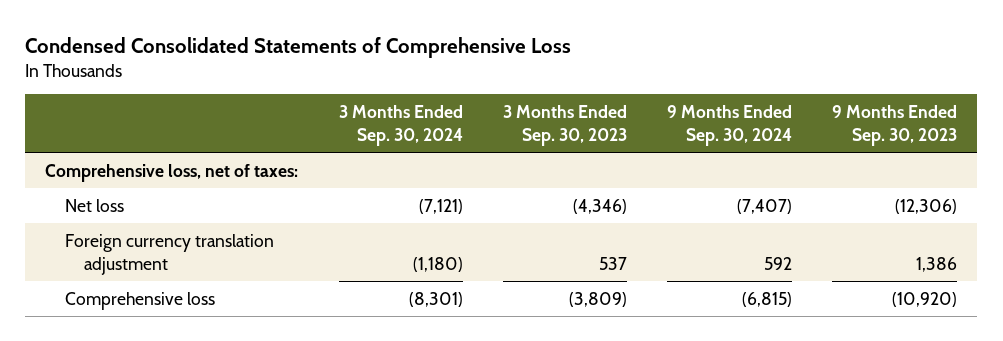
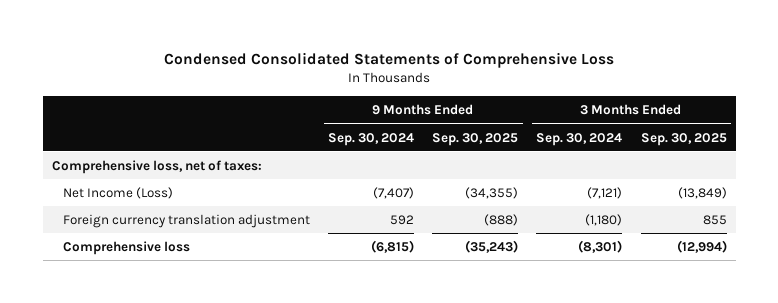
- | 3 Months Ended Sep. 30, 2024 | 3 Months Ended Sep. 30, 2023 | 9 Months Ended Sep. 30, 2024 | 9 Months Ended Sep. 30, 2023
+ | 9 Months Ended Sep. 30, 2024 | 9 Months Ended Sep. 30, 2025 | 3 Months Ended Sep. 30, 2024 | 3 Months Ended Sep. 30, 2025
- Net loss | (7,121) | (4,346) | (7,407) | (12,306)
+ Net Income (Loss) | (7,407) | (34,355) | (7,121) | (13,849)

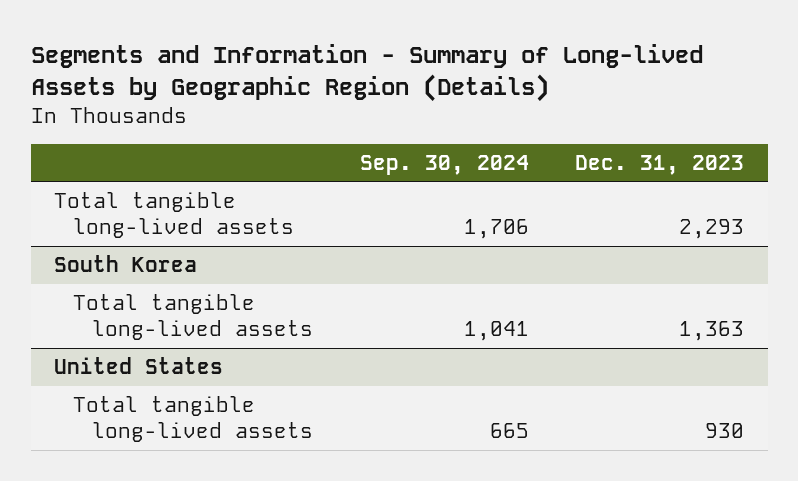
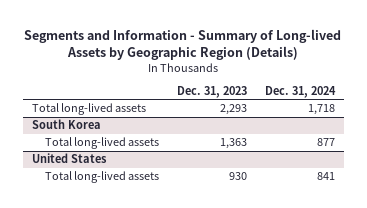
- | Sep. 30, 2024 | Dec. 31, 2023
+ | Dec. 31, 2023 | Dec. 31, 2024
- Total tangible long-lived assets | 1,706 | 2,293
+ Total long-lived assets | 2,293 | 1,718
@ South Korea
- Total tangible long-lived assets | 1,041 | 1,363
+ Total long-lived assets | 1,363 | 877
@ United States
- Total tangible long-lived assets | 665 | 930
+ Total long-lived assets | 930 | 841

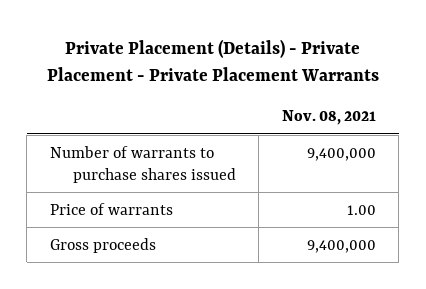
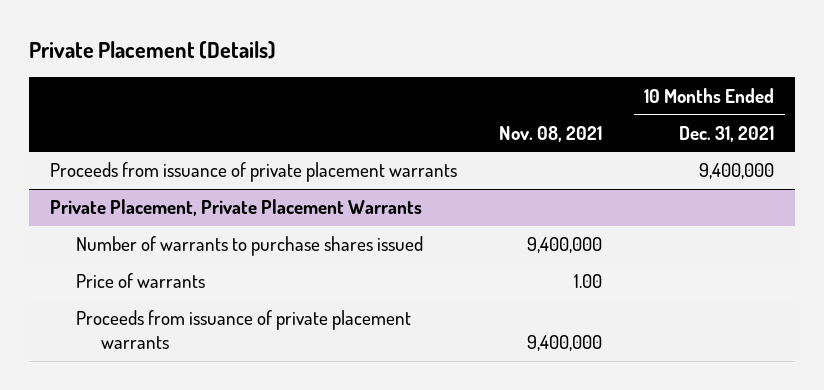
- Private Placement (Details) - Private Placement - Private Placement Warrants
+ Private Placement (Details)
- | Nov. 08, 2021
+ | Nov. 08, 2021 | 10 Months Ended Dec. 31, 2021
+ Proceeds from issuance of private placement warrants | | 9,400,000
+ Private Placement, Private Placement Warrants
- Gross proceeds | 9,400,000
+ Proceeds from issuance of private placement warrants | 9,400,000 |

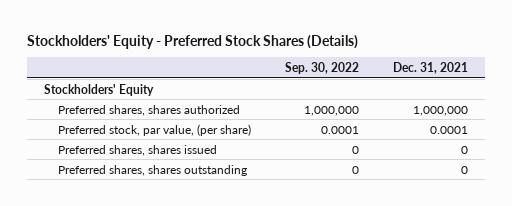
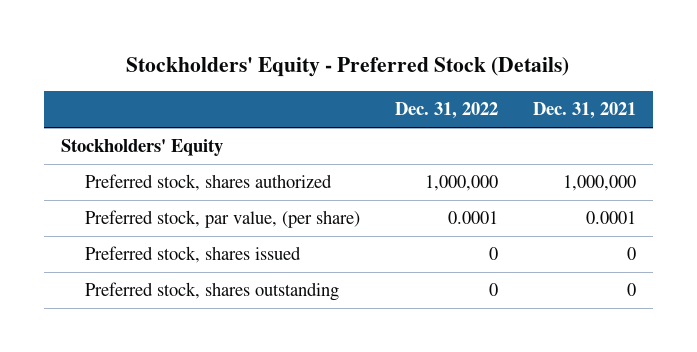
- Stockholders' Equity - Preferred Stock Shares (Details)
+ Stockholders' Equity - Preferred Stock (Details)
- | Sep. 30, 2022 | Dec. 31, 2021
+ | Dec. 31, 2022 | Dec. 31, 2021
- Preferred shares, shares authorized | 1,000,000 | 1,000,000
+ Preferred stock, shares authorized | 1,000,000 | 1,000,000
- Preferred shares, shares issued | 0 | 0
- Preferred shares, shares outstanding | 0 | 0
+ Preferred stock, shares issued | 0 | 0
+ Preferred stock, shares outstanding | 0 | 0

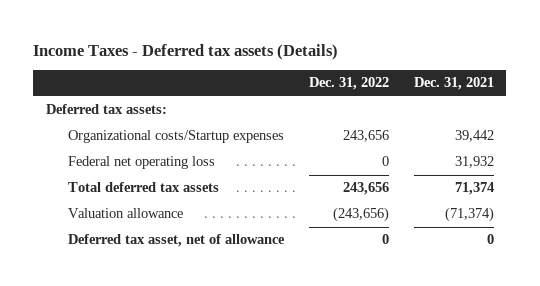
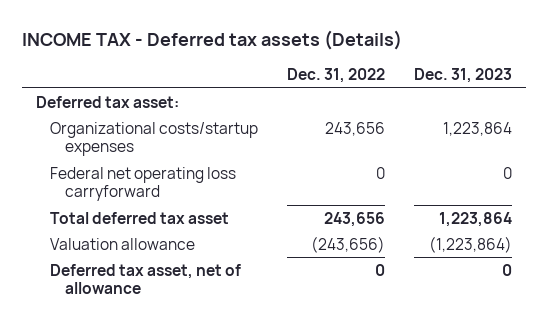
- Income Taxes - Deferred tax assets (Details)
+ INCOME TAX - Deferred tax assets (Details)
- | Dec. 31, 2022 | Dec. 31, 2021
+ | Dec. 31, 2022 | Dec. 31, 2023
- Deferred tax assets:
- Organizational costs/Startup expenses | 243,656 | 39,442
- Federal net operating loss | 0 | 31,932
- Total deferred tax assets | 243,656 | 71,374
+ Deferred tax asset:
+ Organizational costs/startup expenses | 243,656 | 1,223,864
+ Federal net operating loss carryforward | 0 | 0
+ Total deferred tax asset | 243,656 | 1,223,864

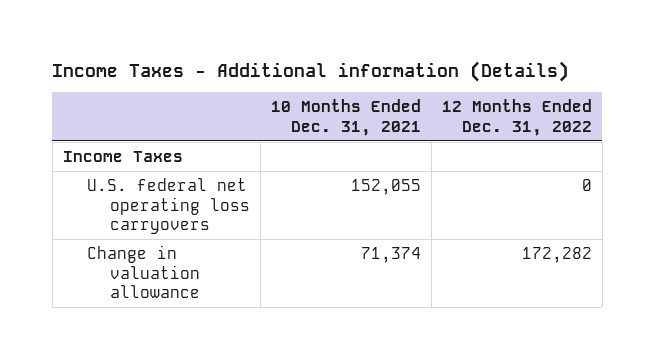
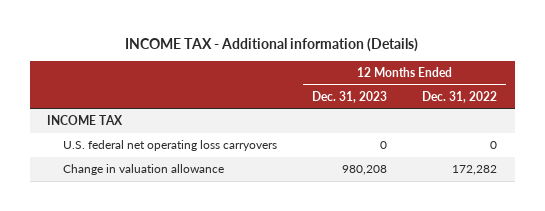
- Income Taxes - Additional information (Details)
+ INCOME TAX - Additional information (Details)
- | 10 Months Ended Dec. 31, 2021 | 12 Months Ended Dec. 31, 2022
+ | 12 Months Ended Dec. 31, 2023 | 12 Months Ended Dec. 31, 2022
- Income Taxes
+ INCOME TAX

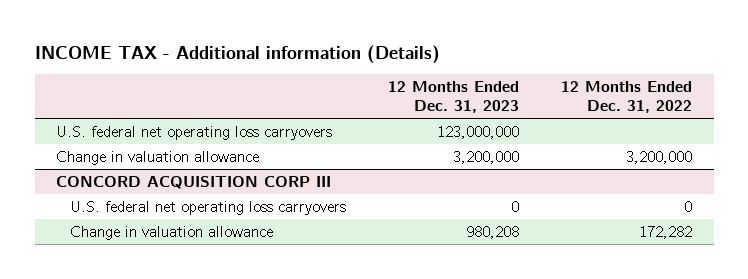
- INCOME TAX
+ U.S. federal net operating loss carryovers | 123,000,000 |
+ Change in valuation allowance | 3,200,000 | 3,200,000
+ CONCORD ACQUISITION CORP III

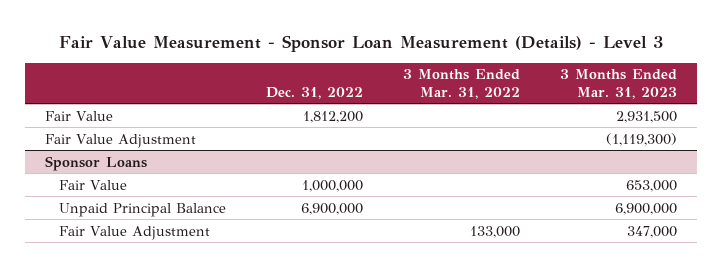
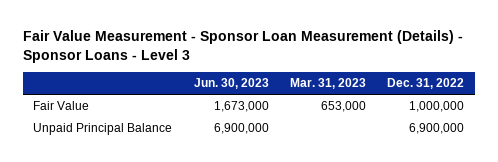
- Fair Value Measurement - Sponsor Loan Measurement (Details) - Level 3
+ Fair Value Measurement - Sponsor Loan Measurement (Details) - Sponsor Loans - Level 3
- | Dec. 31, 2022 | 3 Months Ended Mar. 31, 2022 | 3 Months Ended Mar. 31, 2023
+ | Jun. 30, 2023 | Mar. 31, 2023 | Dec. 31, 2022
- Fair Value | 1,812,200 | | 2,931,500
- Fair Value Adjustment | | | (1,119,300)
- Sponsor Loans
- Fair Value Adjustment | | 133,000 | 347,000

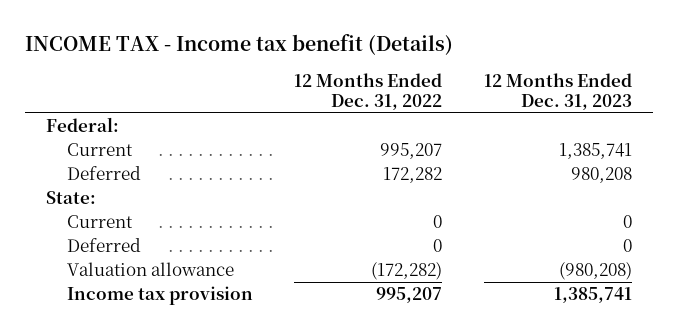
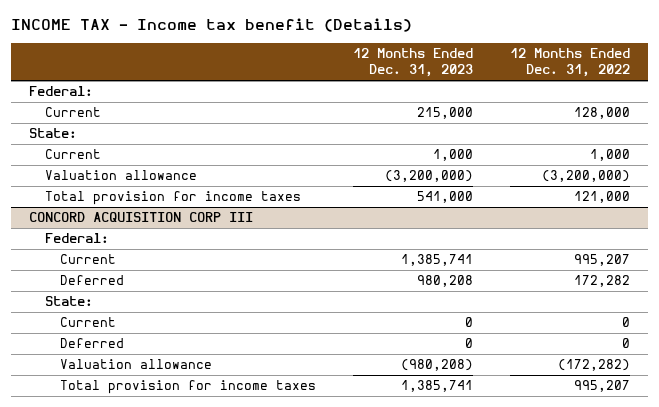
- | 12 Months Ended Dec. 31, 2022 | 12 Months Ended Dec. 31, 2023
+ | 12 Months Ended Dec. 31, 2023 | 12 Months Ended Dec. 31, 2022
+ Current | 215,000 | 128,000
+ State:
+ Current | 1,000 | 1,000
+ Valuation allowance | (3,200,000) | (3,200,000)
+ Total provision for income taxes | 541,000 | 121,000
+ CONCORD ACQUISITION CORP III
+ Federal:
- Income tax provision | 995,207 | 1,385,741
+ Total provision for income taxes | 1,385,741 | 995,207

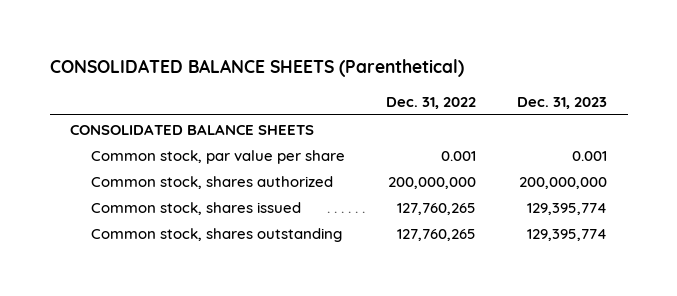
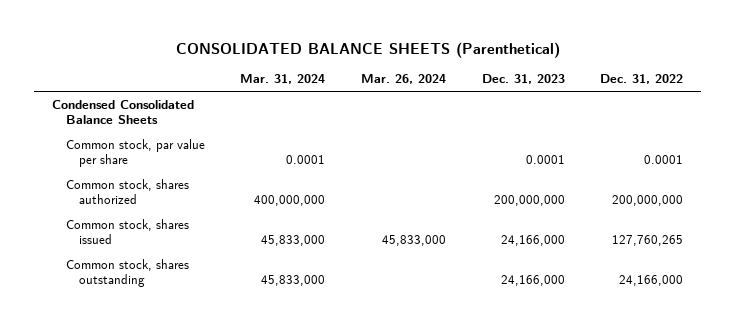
- | Dec. 31, 2022 | Dec. 31, 2023
+ | Mar. 31, 2024 | Mar. 26, 2024 | Dec. 31, 2023 | Dec. 31, 2022
- CONSOLIDATED BALANCE SHEETS
- Common stock, par value per share | 0.001 | 0.001
+ Condensed Consolidated Balance Sheets
+ Common stock, par value per share | 0.0001 | | 0.0001 | 0.0001
- Common stock, shares issued | 127,760,265 | 129,395,774
- Common stock, shares outstanding | 127,760,265 | 129,395,774
+ Common stock, shares issued | 45,833,000 | 45,833,000 | 24,166,000 | 127,760,265
+ Common stock, shares outstanding | 45,833,000 | | 24,166,000 | 24,166,000

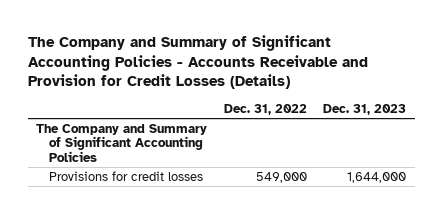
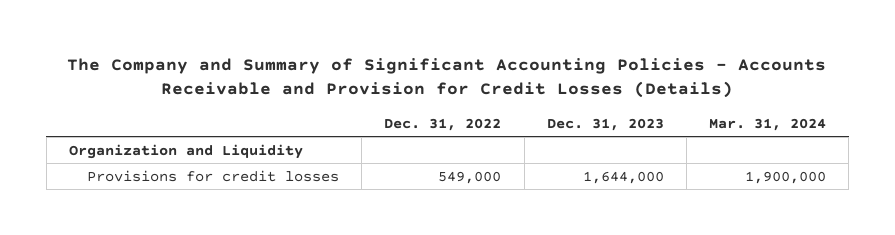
- | Dec. 31, 2022 | Dec. 31, 2023
+ | Dec. 31, 2022 | Dec. 31, 2023 | Mar. 31, 2024
- The Company and Summary of Significant Accounting Policies
+ Organization and Liquidity

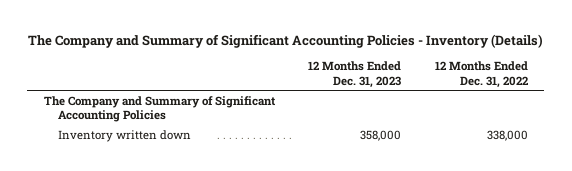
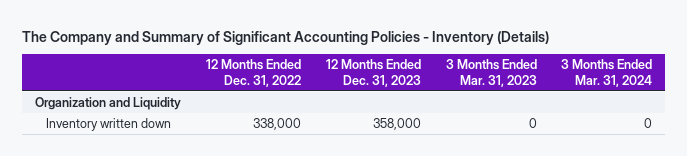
- | 12 Months Ended Dec. 31, 2023 | 12 Months Ended Dec. 31, 2022
+ | 12 Months Ended Dec. 31, 2022 | 12 Months Ended Dec. 31, 2023 | 3 Months Ended Mar. 31, 2023 | 3 Months Ended Mar. 31, 2024
- The Company and Summary of Significant Accounting Policies
+ Organization and Liquidity

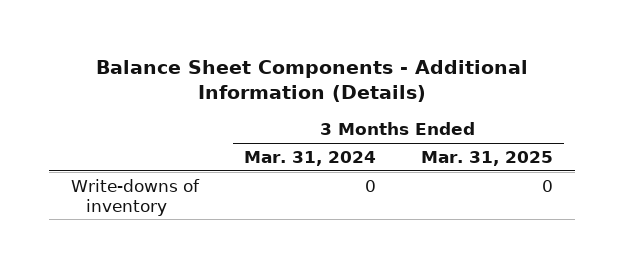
- The Company and Summary of Significant Accounting Policies - Inventory (Details)
+ Balance Sheet Components - Additional Information (Details)
- | 12 Months Ended Dec. 31, 2022 | 12 Months Ended Dec. 31, 2023 | 3 Months Ended Mar. 31, 2023 | 3 Months Ended Mar. 31, 2024
+ | 3 Months Ended Mar. 31, 2024 | 3 Months Ended Mar. 31, 2025
- Organization and Liquidity
- Inventory written down | 338,000 | 358,000 | 0 | 0
+ Write-downs of inventory | 0 | 0

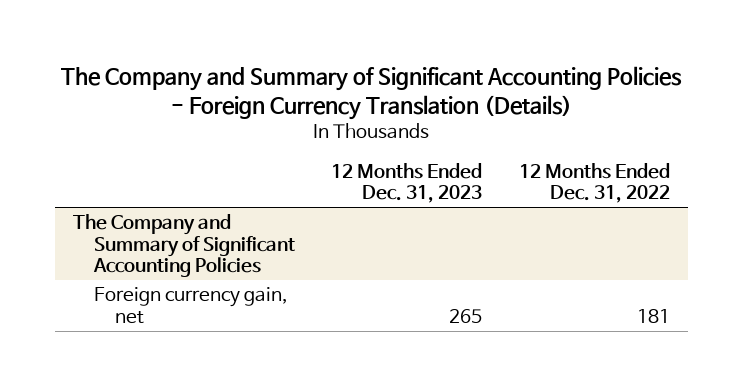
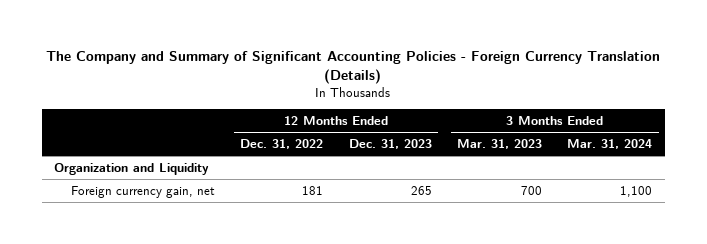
- | 12 Months Ended Dec. 31, 2023 | 12 Months Ended Dec. 31, 2022
+ | 12 Months Ended Dec. 31, 2022 | 12 Months Ended Dec. 31, 2023 | 3 Months Ended Mar. 31, 2023 | 3 Months Ended Mar. 31, 2024
- The Company and Summary of Significant Accounting Policies
+ Organization and Liquidity

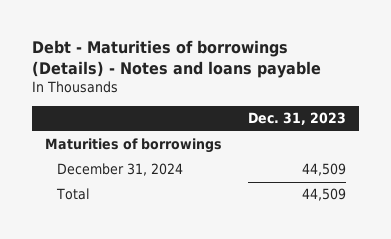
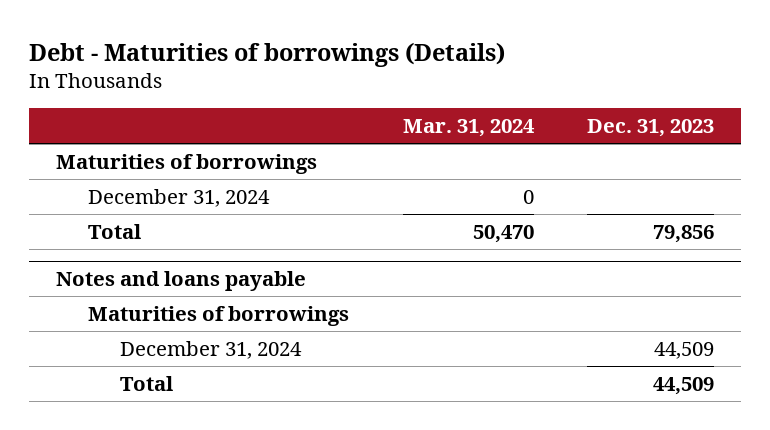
- Debt - Maturities of borrowings (Details) - Notes and loans payable
+ Debt - Maturities of borrowings (Details)
- | Dec. 31, 2023
+ | Mar. 31, 2024 | Dec. 31, 2023
+ December 31, 2024 | 0 |
+ Total | 50,470 | 79,856
+ Notes and loans payable
+ Maturities of borrowings

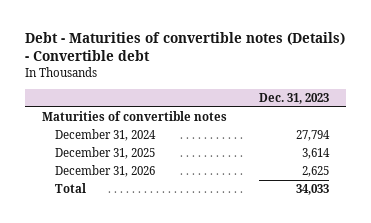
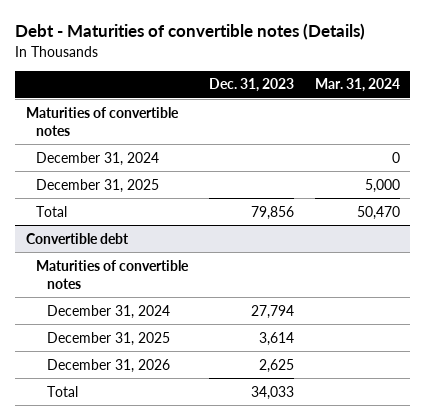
- Debt - Maturities of convertible notes (Details) - Convertible debt
+ Debt - Maturities of convertible notes (Details)
- | Dec. 31, 2023
+ | Dec. 31, 2023 | Mar. 31, 2024
+ December 31, 2024 | | 0
+ December 31, 2025 | | 5,000
+ Total | 79,856 | 50,470
+ Convertible debt
+ Maturities of convertible notes

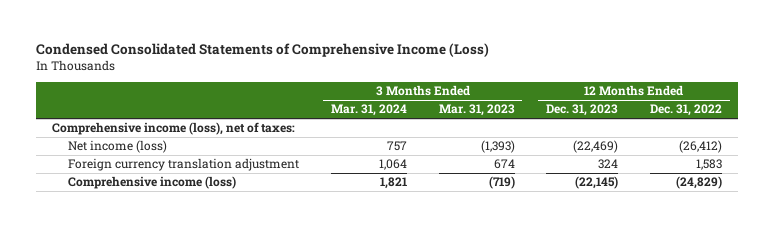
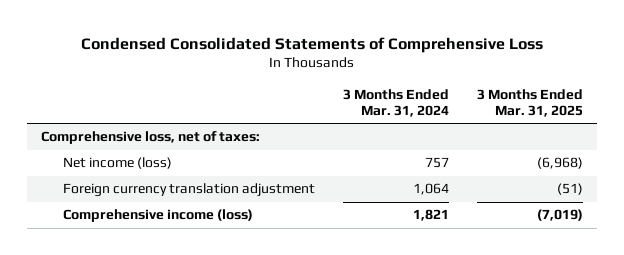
- Condensed Consolidated Statements of Comprehensive Income (Loss)
+ Condensed Consolidated Statements of Comprehensive Loss
- | 3 Months Ended Mar. 31, 2024 | 3 Months Ended Mar. 31, 2023 | 12 Months Ended Dec. 31, 2023 | 12 Months Ended Dec. 31, 2022
+ | 3 Months Ended Mar. 31, 2024 | 3 Months Ended Mar. 31, 2025
- Comprehensive income (loss), net of taxes:
+ Comprehensive loss, net of taxes:

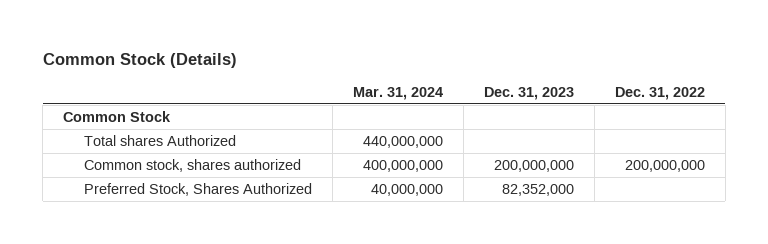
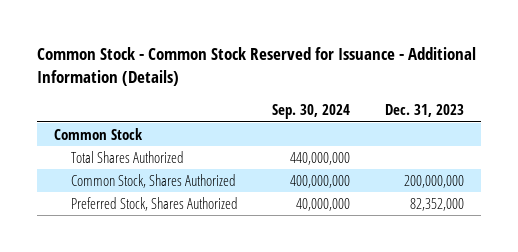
- Common Stock (Details)
+ Common Stock - Common Stock Reserved for Issuance - Additional Information (Details)
- | Mar. 31, 2024 | Dec. 31, 2023 | Dec. 31, 2022
+ | Sep. 30, 2024 | Dec. 31, 2023
- Total shares Authorized | 440,000,000 | |
- Common stock, shares authorized | 400,000,000 | 200,000,000 | 200,000,000
+ Total Shares Authorized | 440,000,000 |
+ Common Stock, Shares Authorized | 400,000,000 | 200,000,000

